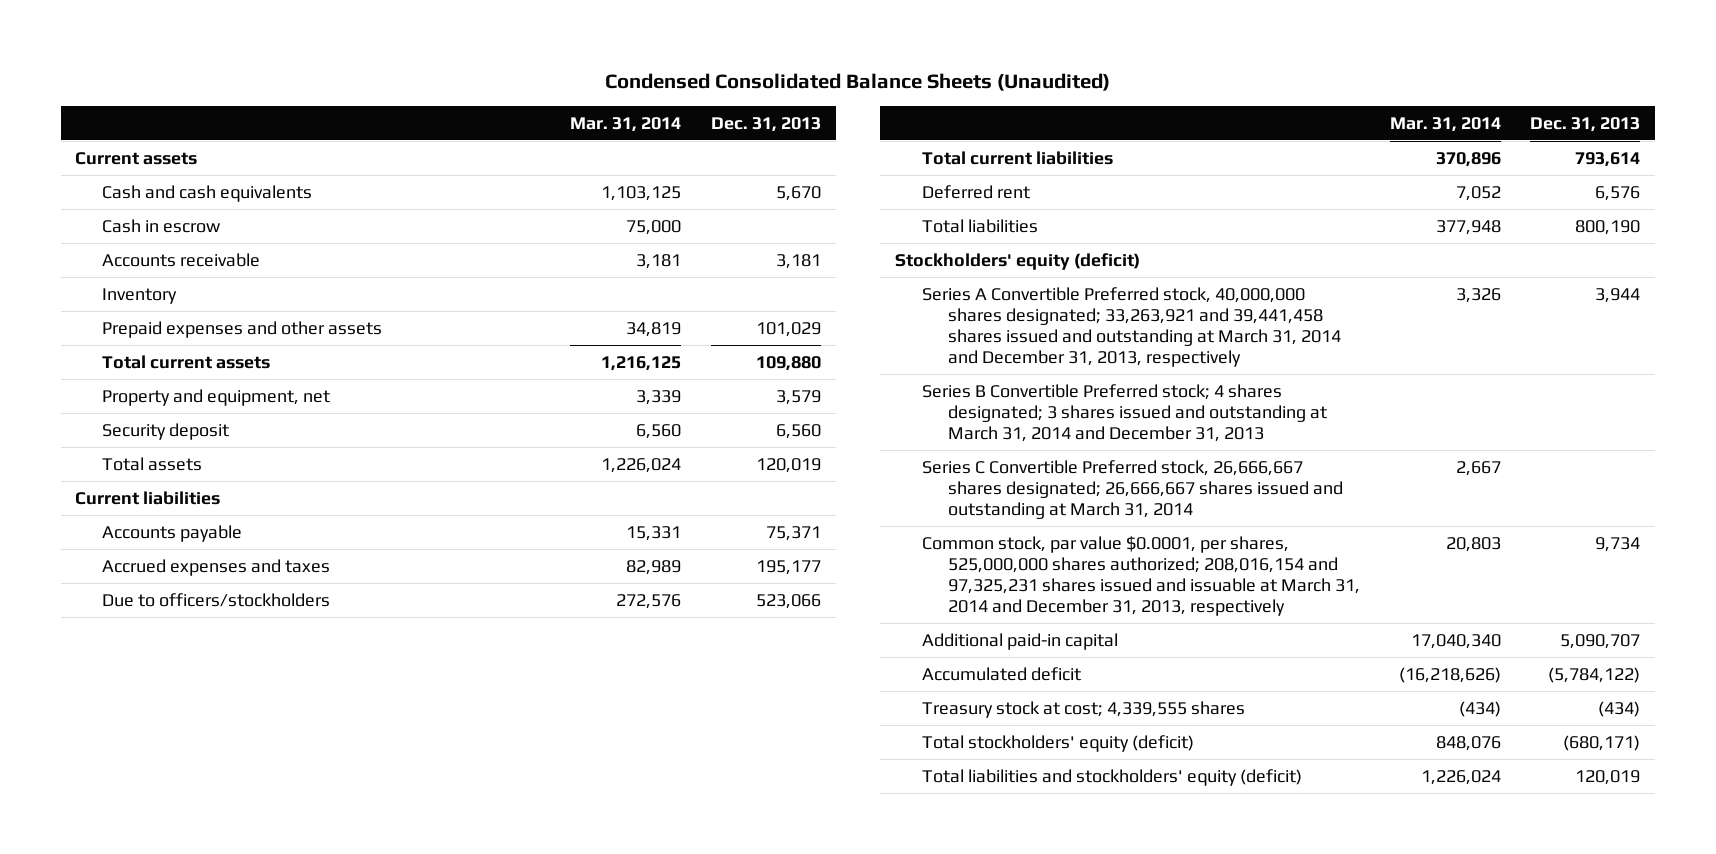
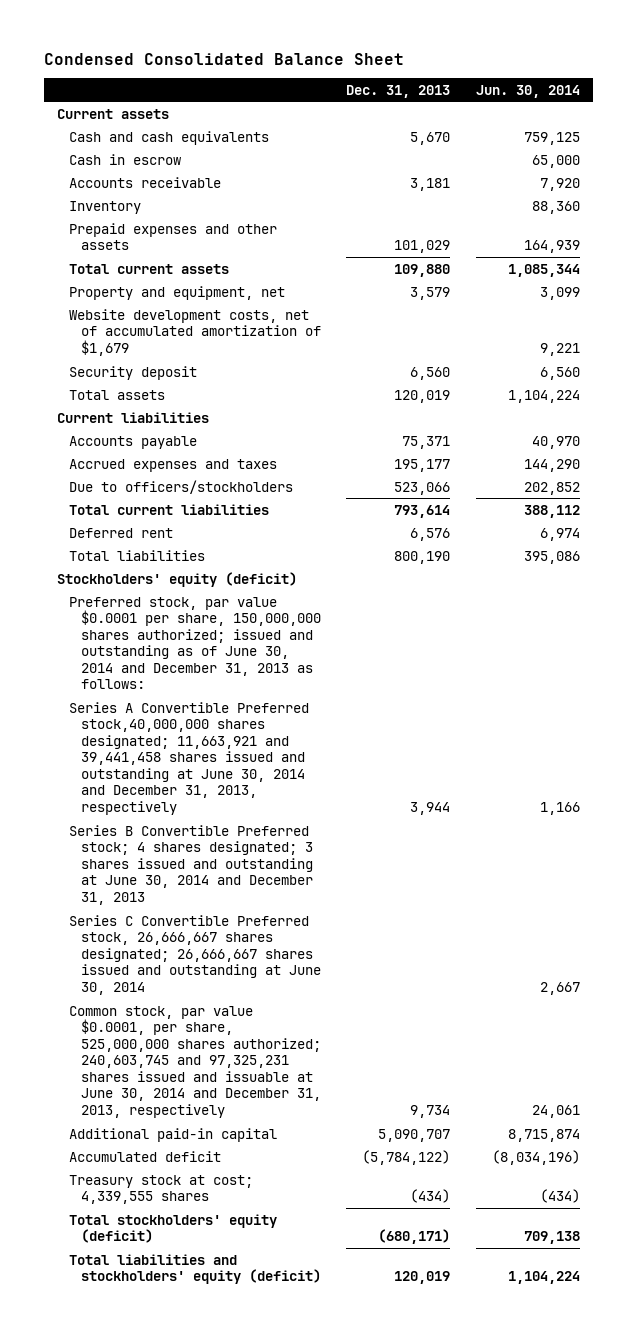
- Condensed Consolidated Balance Sheets (Unaudited)
+ Condensed Consolidated Balance Sheet
- | Mar. 31, 2014 | Dec. 31, 2013
+ | Dec. 31, 2013 | Jun. 30, 2014
+ Website development costs, net of accumulated amortization of $1,679 | | 9,221
- Series A Convertible Preferred stock, 40,000,000 shares designated; 33,263,921 and 39,441,458 shares issued and outstanding at March 31, 2014 and December 31, 2013, respectively | 3,326 | 3,944
- Series B Convertible Preferred stock; 4 shares designated; 3 shares issued and outstanding at March 31, 2014 and December 31, 2013
- Series C Convertible Preferred stock, 26,666,667 shares designated; 26,666,667 shares issued and outstanding at March 31, 2014 | 2,667 |
- Common stock, par value $0.0001, per shares, 525,000,000 shares authorized; 208,016,154 and 97,325,231 shares issued and issuable at March 31, 2014 and December 31, 2013, respectively | 20,803 | 9,734
+ Preferred stock, par value $0.0001 per share, 150,000,000 shares authorized; issued and outstanding as of June 30, 2014 and December 31, 2013 as follows:
+ Series A Convertible Preferred stock,40,000,000 shares designated; 11,663,921 and 39,441,458 shares issued and outstanding at June 30, 2014 and December 31, 2013, respectively | 3,944 | 1,166
+ Series B Convertible Preferred stock; 4 shares designated; 3 shares issued and outstanding at June 30, 2014 and December 31, 2013
+ Series C Convertible Preferred stock, 26,666,667 shares designated; 26,666,667 shares issued and outstanding at June 30, 2014 | | 2,667
+ Common stock, par value $0.0001, per share, 525,000,000 shares authorized; 240,603,745 and 97,325,231 shares issued and issuable at June 30, 2014 and December 31, 2013, respectively | 9,734 | 24,061

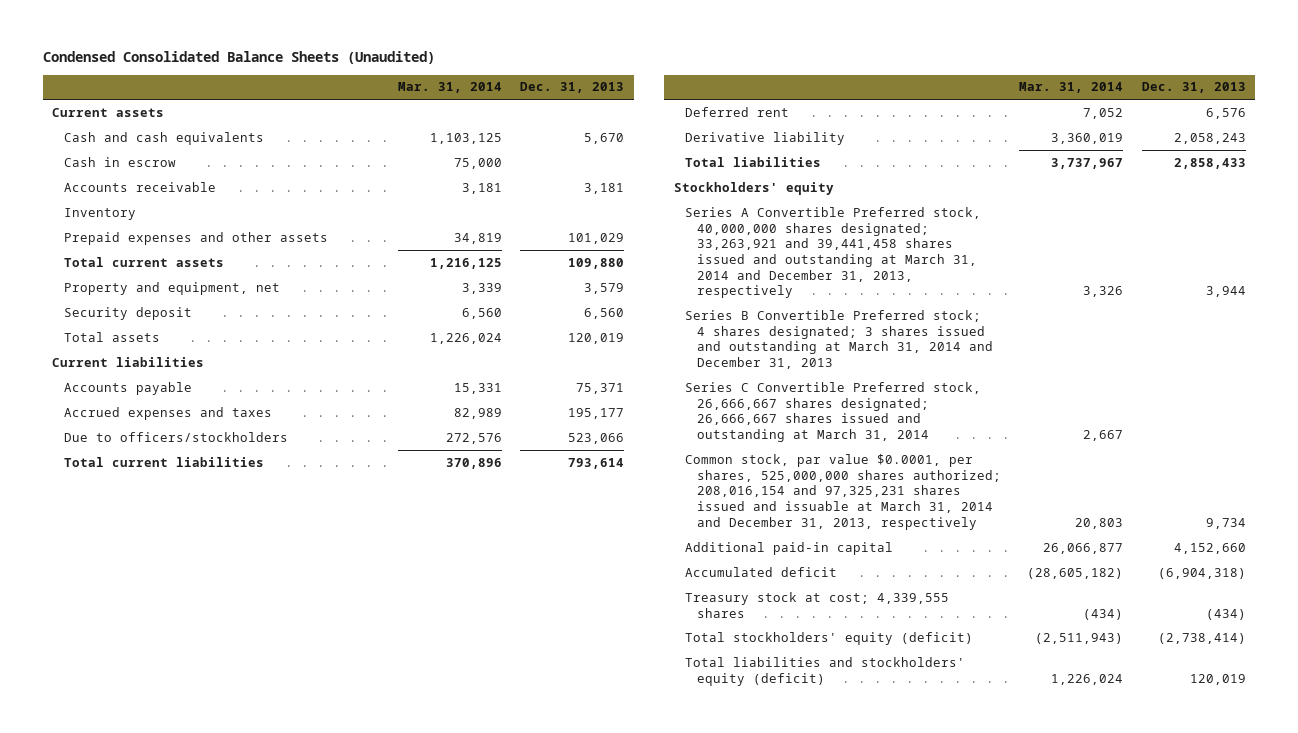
- Condensed Consolidated Balance Sheet
+ Condensed Consolidated Balance Sheets (Unaudited)
- | Dec. 31, 2013 | Jun. 30, 2014
+ | Mar. 31, 2014 | Dec. 31, 2013
- Website development costs, net of accumulated amortization of $1,679 | | 9,221
- Total liabilities | 800,190 | 395,086
- Stockholders' equity (deficit)
- Preferred stock, par value $0.0001 per share, 150,000,000 shares authorized; issued and outstanding as of June 30, 2014 and December 31, 2013 as follows:
- Series A Convertible Preferred stock,40,000,000 shares designated; 11,663,921 and 39,441,458 shares issued and outstanding at June 30, 2014 and December 31, 2013, respectively | 3,944 | 1,166
- Series B Convertible Preferred stock; 4 shares designated; 3 shares issued and outstanding at June 30, 2014 and December 31, 2013
- Series C Convertible Preferred stock, 26,666,667 shares designated; 26,666,667 shares issued and outstanding at June 30, 2014 | | 2,667
- Common stock, par value $0.0001, per share, 525,000,000 shares authorized; 240,603,745 and 97,325,231 shares issued and issuable at June 30, 2014 and December 31, 2013, respectively | 9,734 | 24,061
- Additional paid-in capital | 5,090,707 | 8,715,874
- Accumulated deficit | (5,784,122) | (8,034,196)
+ Derivative liability | 3,360,019 | 2,058,243
+ Total liabilities | 3,737,967 | 2,858,433
+ Stockholders' equity
+ Series A Convertible Preferred stock, 40,000,000 shares designated; 33,263,921 and 39,441,458 shares issued and outstanding at March 31, 2014 and December 31, 2013, respectively | 3,326 | 3,944
+ Series B Convertible Preferred stock; 4 shares designated; 3 shares issued and outstanding at March 31, 2014 and December 31, 2013
+ Series C Convertible Preferred stock, 26,666,667 shares designated; 26,666,667 shares issued and outstanding at March 31, 2014 | 2,667 |
+ Common stock, par value $0.0001, per shares, 525,000,000 shares authorized; 208,016,154 and 97,325,231 shares issued and issuable at March 31, 2014 and December 31, 2013, respectively | 20,803 | 9,734
+ Additional paid-in capital | 26,066,877 | 4,152,660
+ Accumulated deficit | (28,605,182) | (6,904,318)
- Total stockholders' equity (deficit) | (680,171) | 709,138
+ Total stockholders' equity (deficit) | (2,511,943) | (2,738,414)

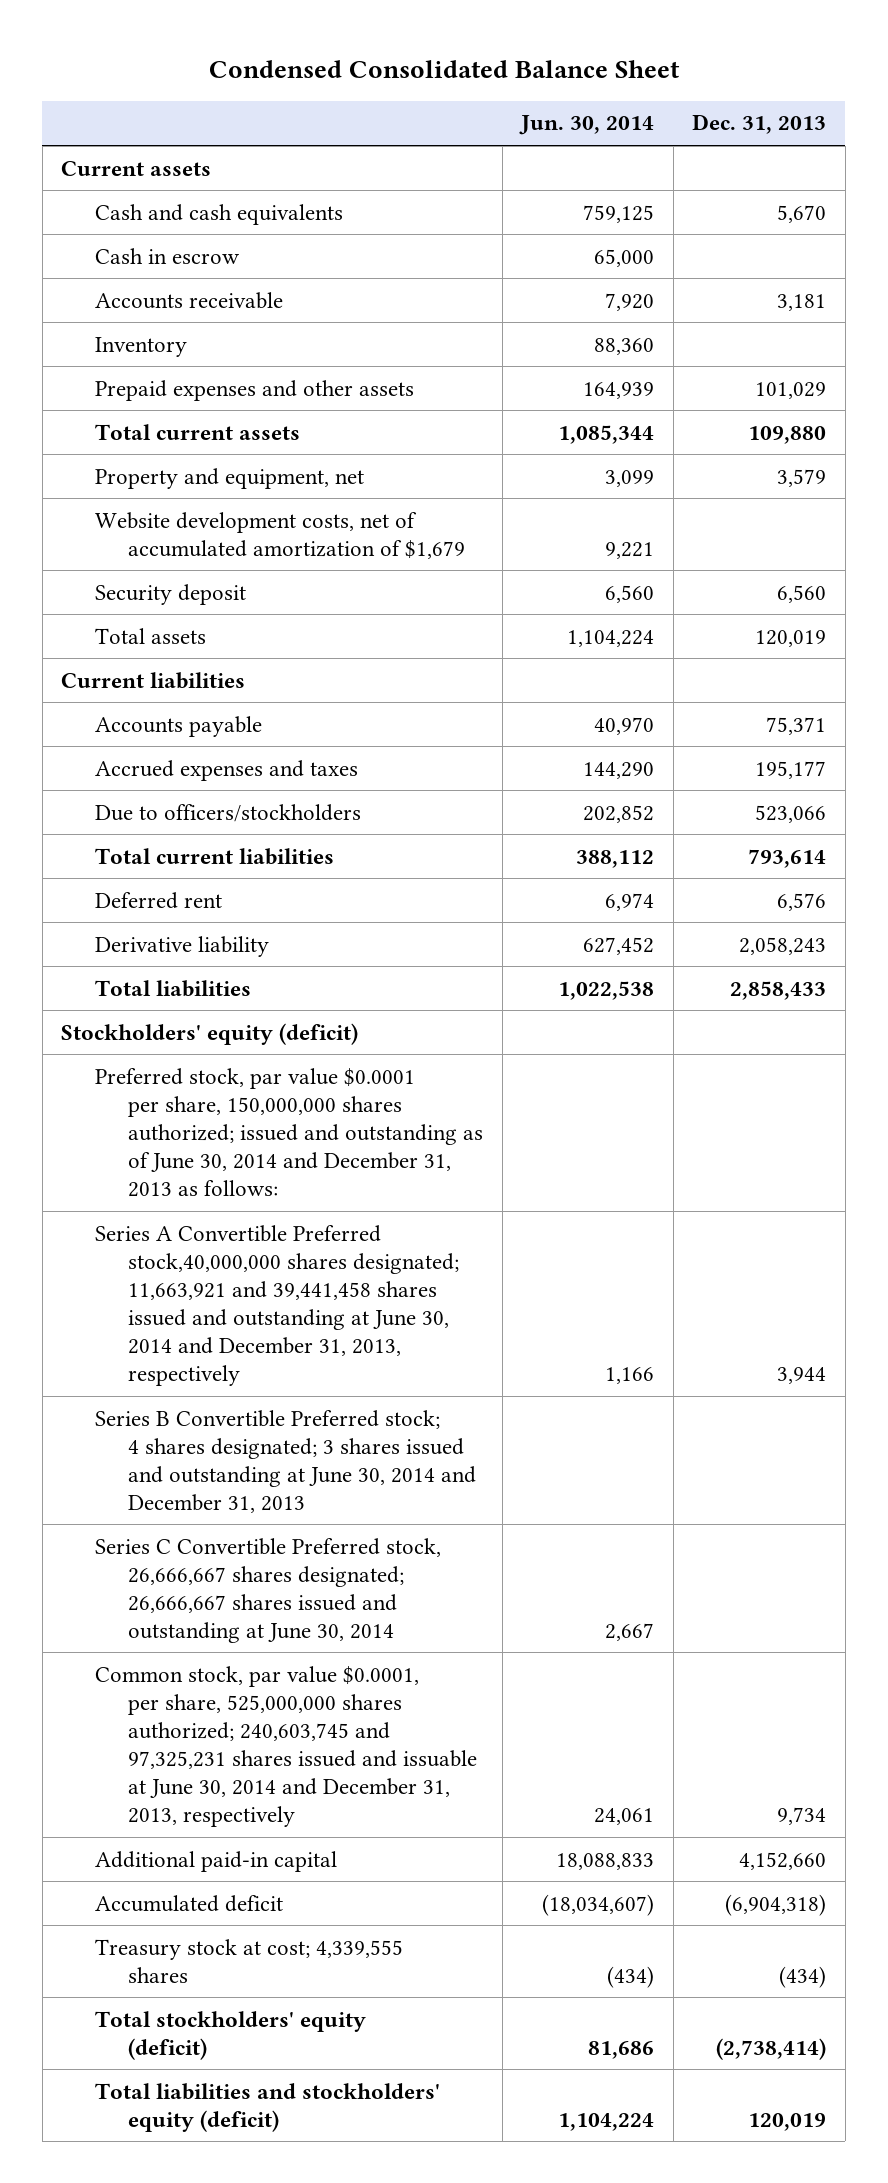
- Condensed Consolidated Balance Sheets (Unaudited)
+ Condensed Consolidated Balance Sheet
- | Mar. 31, 2014 | Dec. 31, 2013
+ | Jun. 30, 2014 | Dec. 31, 2013
+ Website development costs, net of accumulated amortization of $1,679 | 9,221 |
- Stockholders' equity
- Series A Convertible Preferred stock, 40,000,000 shares designated; 33,263,921 and 39,441,458 shares issued and outstanding at March 31, 2014 and December 31, 2013, respectively | 3,326 | 3,944
- Series B Convertible Preferred stock; 4 shares designated; 3 shares issued and outstanding at March 31, 2014 and December 31, 2013
- Series C Convertible Preferred stock, 26,666,667 shares designated; 26,666,667 shares issued and outstanding at March 31, 2014 | 2,667 |
- Common stock, par value $0.0001, per shares, 525,000,000 shares authorized; 208,016,154 and 97,325,231 shares issued and issuable at March 31, 2014 and December 31, 2013, respectively | 20,803 | 9,734
+ Stockholders' equity (deficit)
+ Preferred stock, par value $0.0001 per share, 150,000,000 shares authorized; issued and outstanding as of June 30, 2014 and December 31, 2013 as follows:
+ Series A Convertible Preferred stock,40,000,000 shares designated; 11,663,921 and 39,441,458 shares issued and outstanding at June 30, 2014 and December 31, 2013, respectively | 1,166 | 3,944
+ Series B Convertible Preferred stock; 4 shares designated; 3 shares issued and outstanding at June 30, 2014 and December 31, 2013
+ Series C Convertible Preferred stock, 26,666,667 shares designated; 26,666,667 shares issued and outstanding at June 30, 2014 | 2,667 |
+ Common stock, par value $0.0001, per share, 525,000,000 shares authorized; 240,603,745 and 97,325,231 shares issued and issuable at June 30, 2014 and December 31, 2013, respectively | 24,061 | 9,734

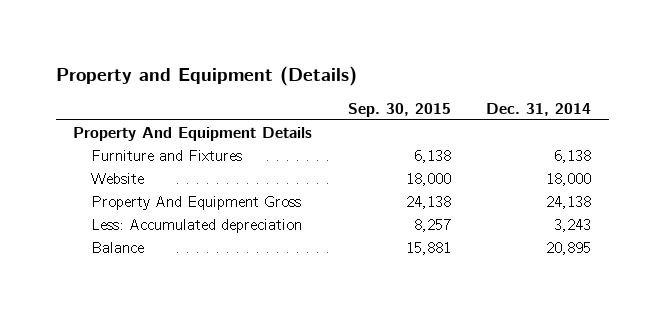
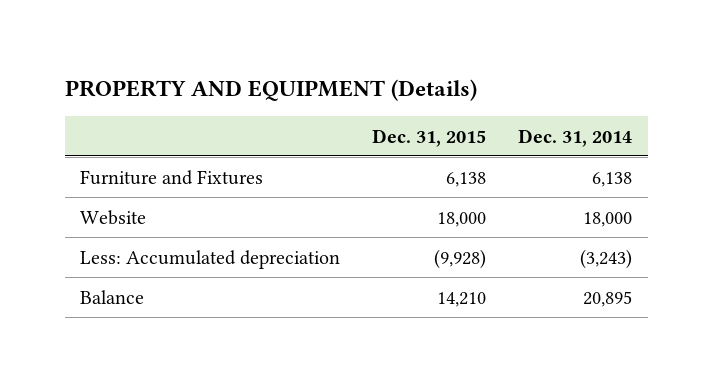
- Property and Equipment (Details)
+ PROPERTY AND EQUIPMENT (Details)
- | Sep. 30, 2015 | Dec. 31, 2014
+ | Dec. 31, 2015 | Dec. 31, 2014
- Property And Equipment Details
- Property And Equipment Gross | 24,138 | 24,138
- Less: Accumulated depreciation | 8,257 | 3,243
+ Less: Accumulated depreciation | (9,928) | (3,243)

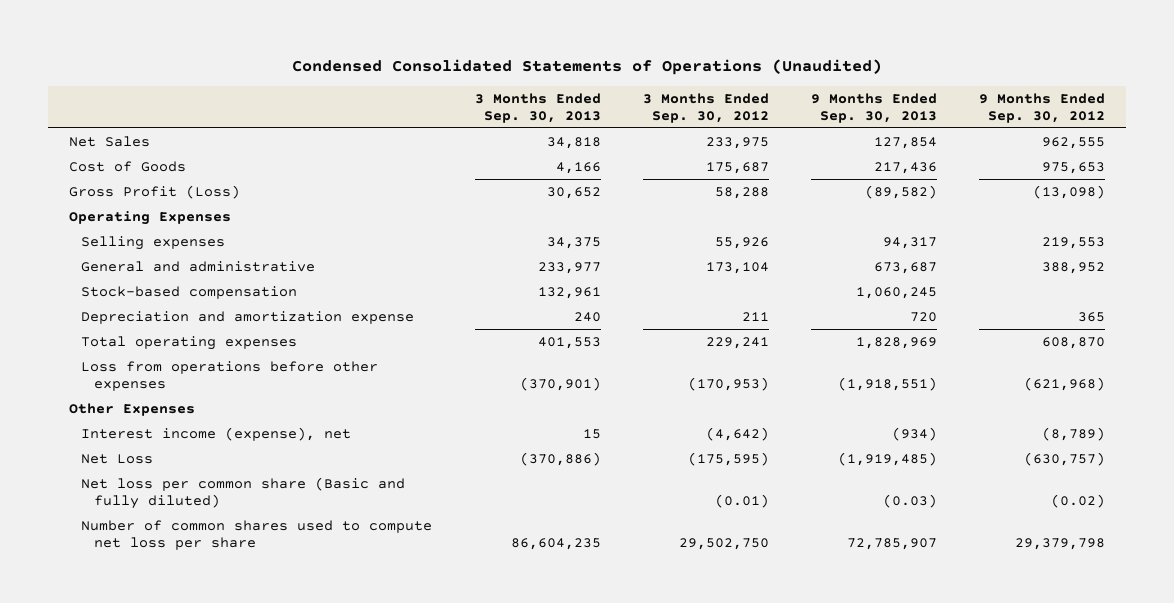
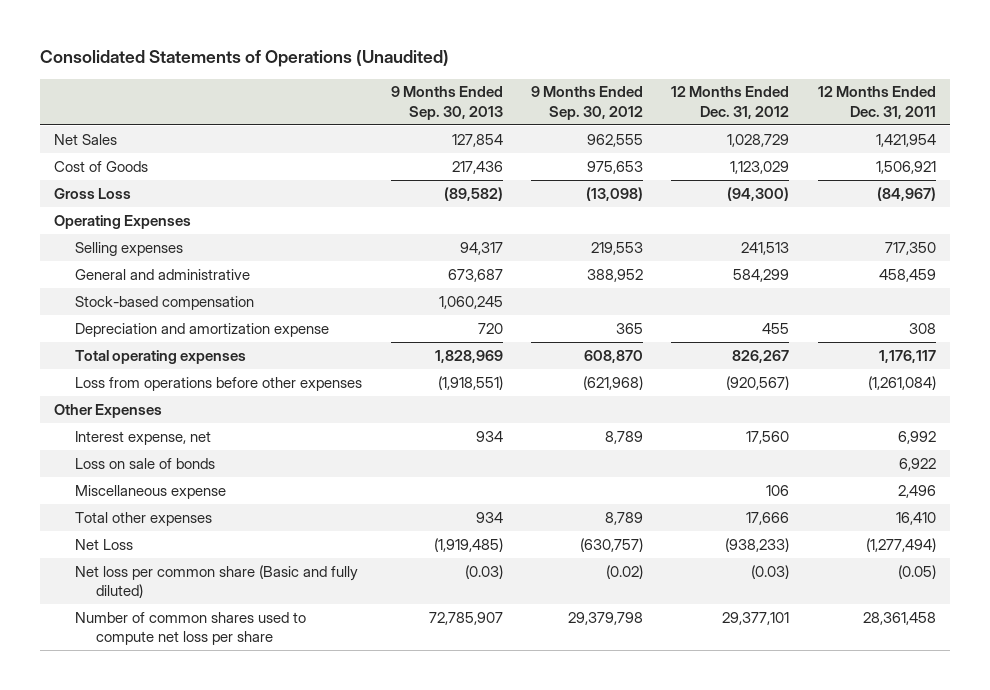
- Condensed Consolidated Statements of Operations (Unaudited)
+ Consolidated Statements of Operations (Unaudited)
- | 3 Months Ended Sep. 30, 2013 | 3 Months Ended Sep. 30, 2012 | 9 Months Ended Sep. 30, 2013 | 9 Months Ended Sep. 30, 2012
+ | 9 Months Ended Sep. 30, 2013 | 9 Months Ended Sep. 30, 2012 | 12 Months Ended Dec. 31, 2012 | 12 Months Ended Dec. 31, 2011
- Gross Profit (Loss) | 30,652 | 58,288 | (89,582) | (13,098)
+ Gross Loss | (89,582) | (13,098) | (94,300) | (84,967)
- Interest income (expense), net | 15 | (4,642) | (934) | (8,789)
+ Interest expense, net | 934 | 8,789 | 17,560 | 6,992
+ Loss on sale of bonds | | | | 6,922
+ Miscellaneous expense | | | 106 | 2,496
+ Total other expenses | 934 | 8,789 | 17,666 | 16,410

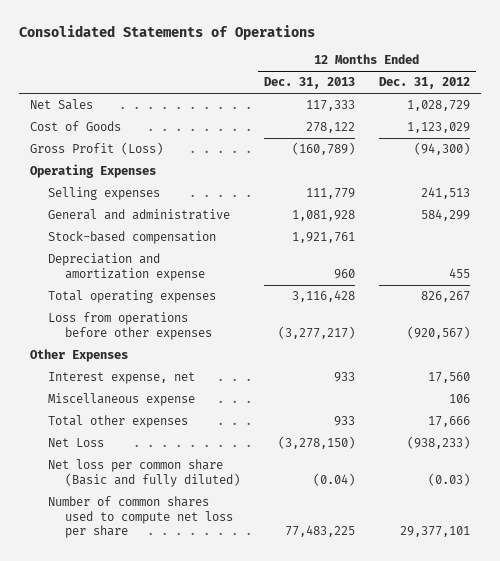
- Consolidated Statements of Operations (Unaudited)
+ Consolidated Statements of Operations
- | 9 Months Ended Sep. 30, 2013 | 9 Months Ended Sep. 30, 2012 | 12 Months Ended Dec. 31, 2012 | 12 Months Ended Dec. 31, 2011
+ | 12 Months Ended Dec. 31, 2013 | 12 Months Ended Dec. 31, 2012
- Gross Loss | (89,582) | (13,098) | (94,300) | (84,967)
+ Gross Profit (Loss) | (160,789) | (94,300)
- Loss on sale of bonds | | | | 6,922

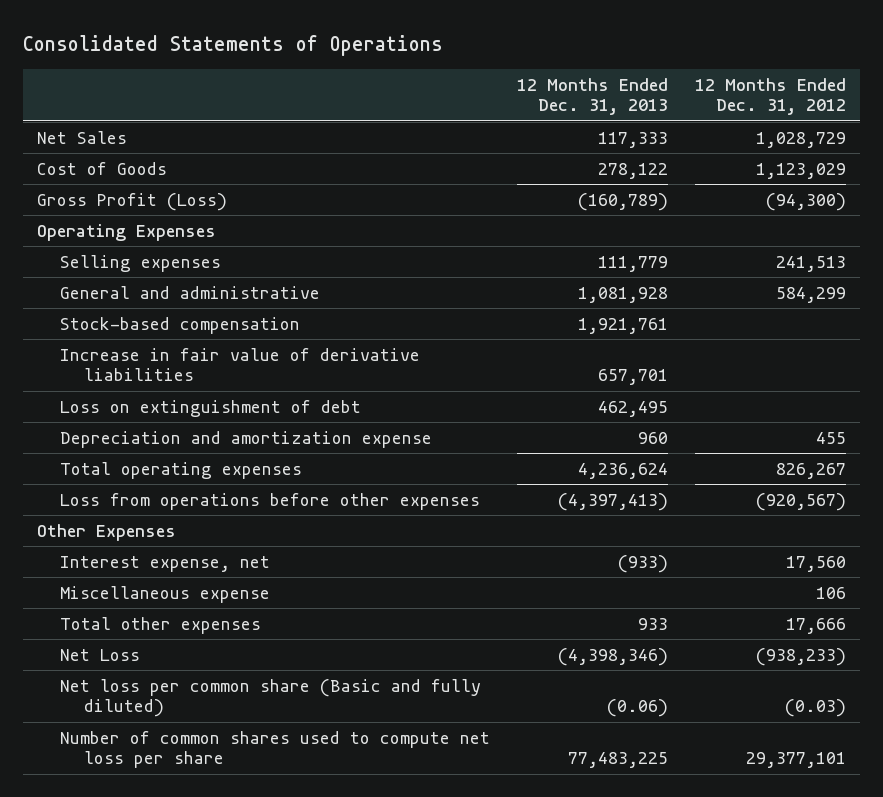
+ Increase in fair value of derivative liabilities | 657,701 |
+ Loss on extinguishment of debt | 462,495 |
- Total operating expenses | 3,116,428 | 826,267
- Loss from operations before other expenses | (3,277,217) | (920,567)
+ Total operating expenses | 4,236,624 | 826,267
+ Loss from operations before other expenses | (4,397,413) | (920,567)
- Interest expense, net | 933 | 17,560
+ Interest expense, net | (933) | 17,560
- Net Loss | (3,278,150) | (938,233)
- Net loss per common share (Basic and fully diluted) | (0.04) | (0.03)
+ Net Loss | (4,398,346) | (938,233)
+ Net loss per common share (Basic and fully diluted) | (0.06) | (0.03)

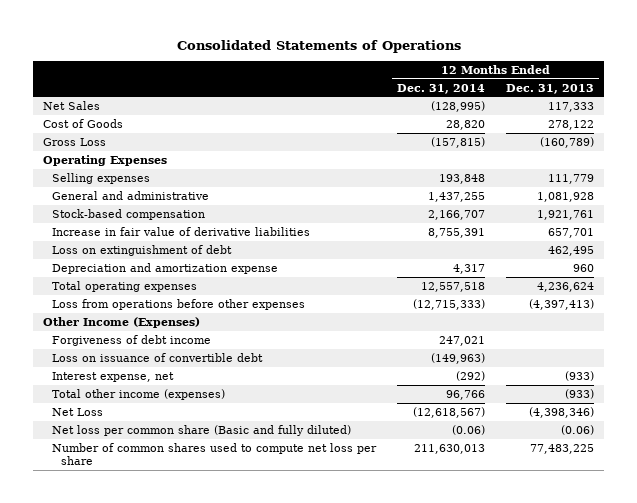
- | 12 Months Ended Dec. 31, 2013 | 12 Months Ended Dec. 31, 2012
+ | 12 Months Ended Dec. 31, 2014 | 12 Months Ended Dec. 31, 2013
- Gross Profit (Loss) | (160,789) | (94,300)
+ Gross Loss | (157,815) | (160,789)
- Other Expenses
+ Other Income (Expenses)
+ Forgiveness of debt income | 247,021 |
+ Loss on issuance of convertible debt | (149,963) |
- Miscellaneous expense | | 106
- Total other expenses | 933 | 17,666
+ Total other income (expenses) | 96,766 | (933)

